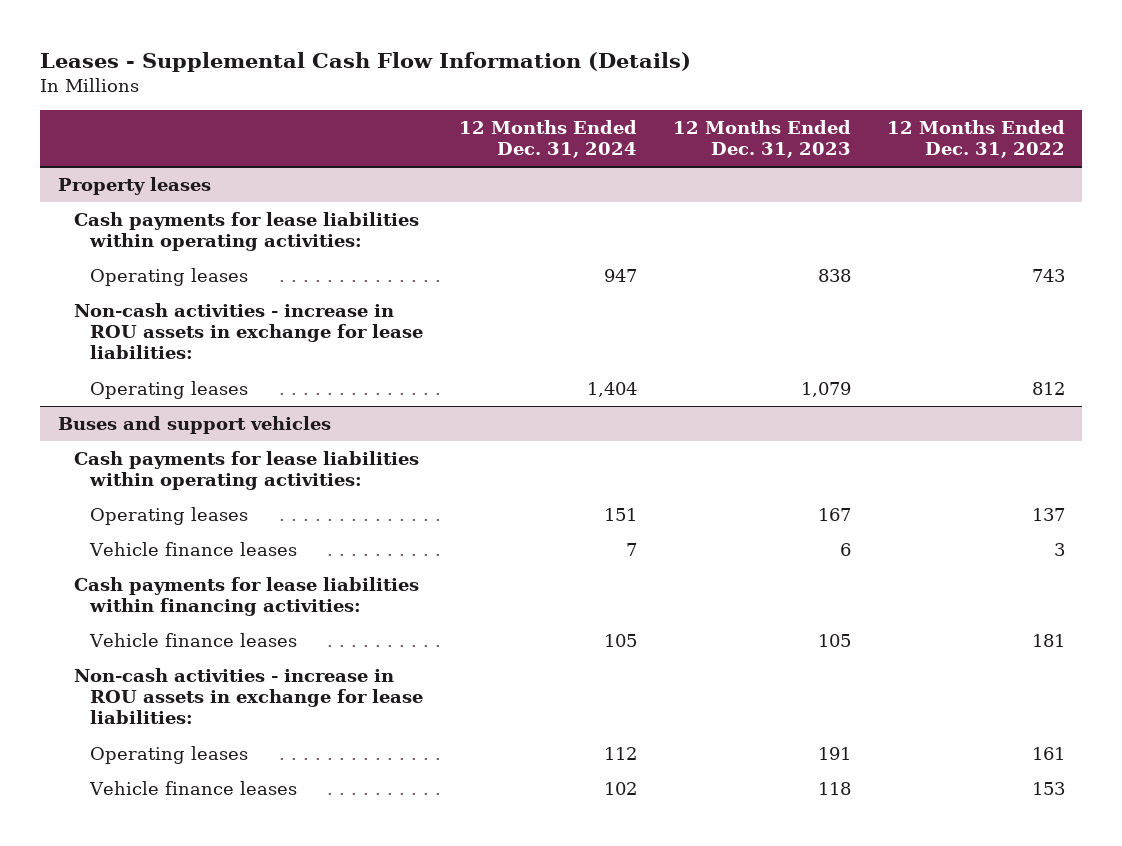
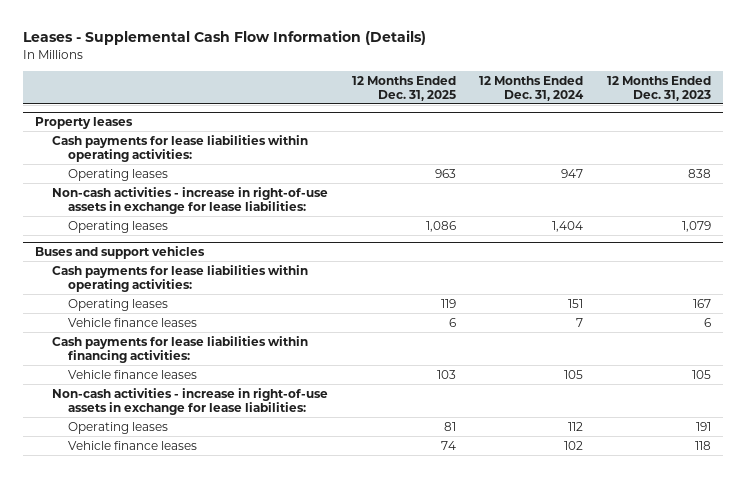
- | 12 Months Ended Dec. 31, 2024 | 12 Months Ended Dec. 31, 2023 | 12 Months Ended Dec. 31, 2022
+ | 12 Months Ended Dec. 31, 2025 | 12 Months Ended Dec. 31, 2024 | 12 Months Ended Dec. 31, 2023
@ Property leases
- Non-cash activities - increase in ROU assets in exchange for lease liabilities:
+ Non-cash activities - increase in right-of-use assets in exchange for lease liabilities:
@ Buses and support vehicles
- Non-cash activities - increase in ROU assets in exchange for lease liabilities:
+ Non-cash activities - increase in right-of-use assets in exchange for lease liabilities:

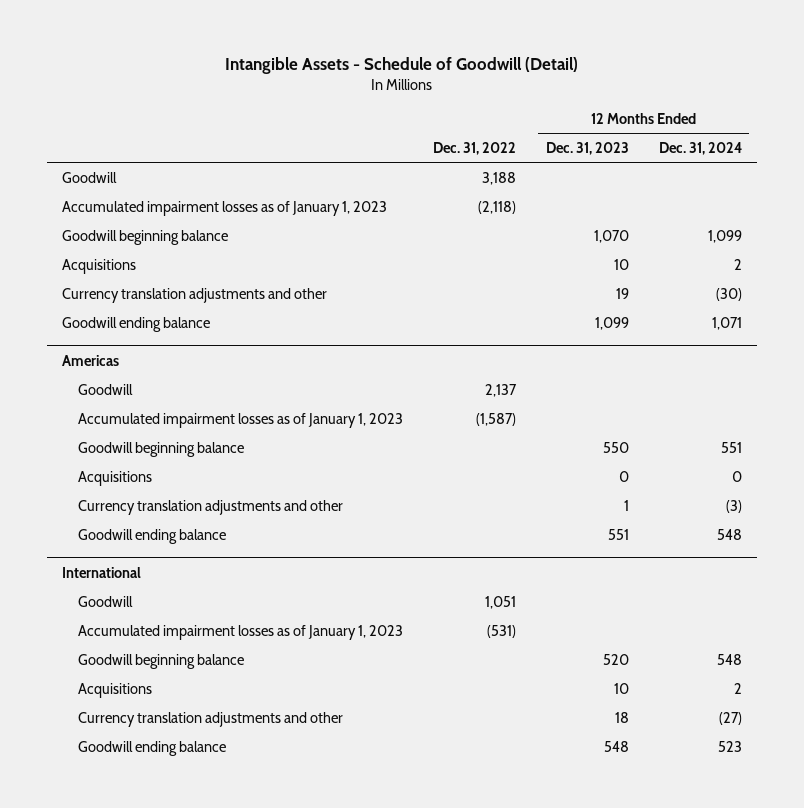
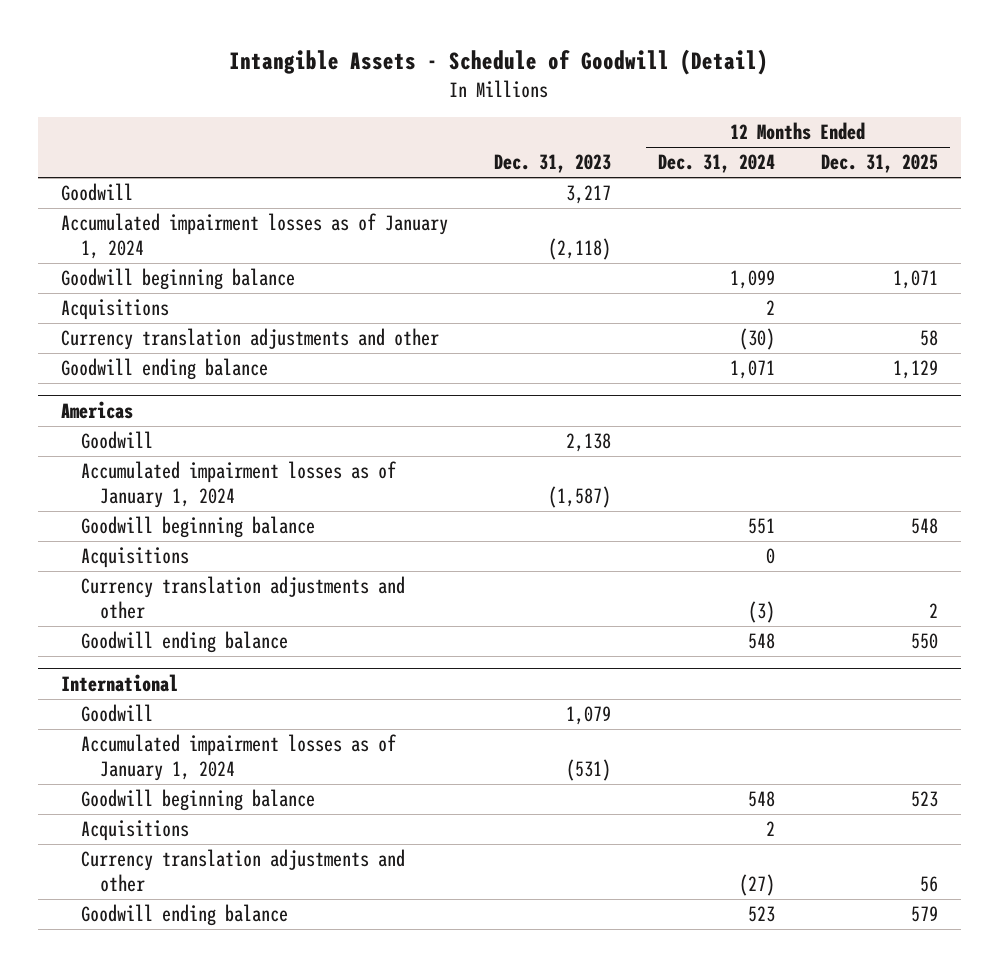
- | Dec. 31, 2022 | 12 Months Ended Dec. 31, 2023 | 12 Months Ended Dec. 31, 2024
+ | Dec. 31, 2023 | 12 Months Ended Dec. 31, 2024 | 12 Months Ended Dec. 31, 2025
- Accumulated impairment losses as of January 1, 2023 | (2,118) | |
+ Accumulated impairment losses as of January 1, 2024 | (2,118) | |
@ Americas
- Accumulated impairment losses as of January 1, 2023 | (1,587) | |
+ Accumulated impairment losses as of January 1, 2024 | (1,587) | |
@ International
- Accumulated impairment losses as of January 1, 2023 | (531) | |
+ Accumulated impairment losses as of January 1, 2024 | (531) | |

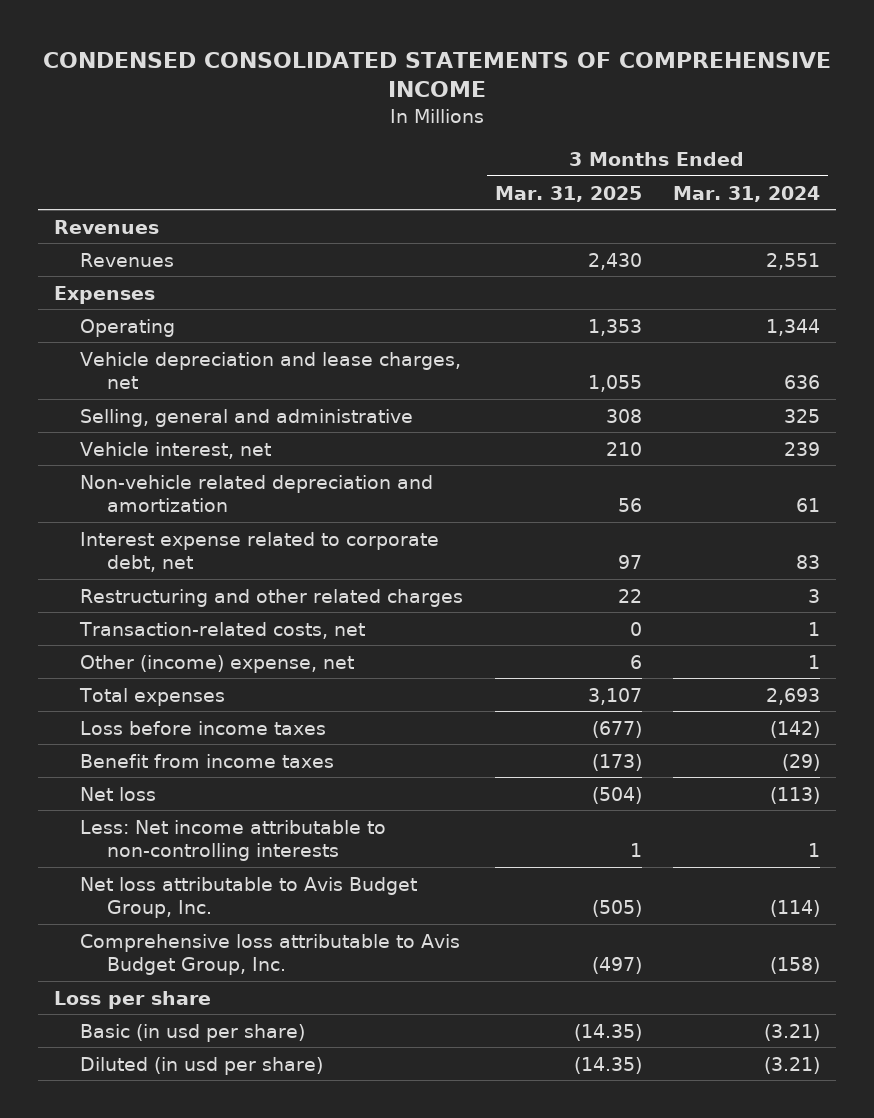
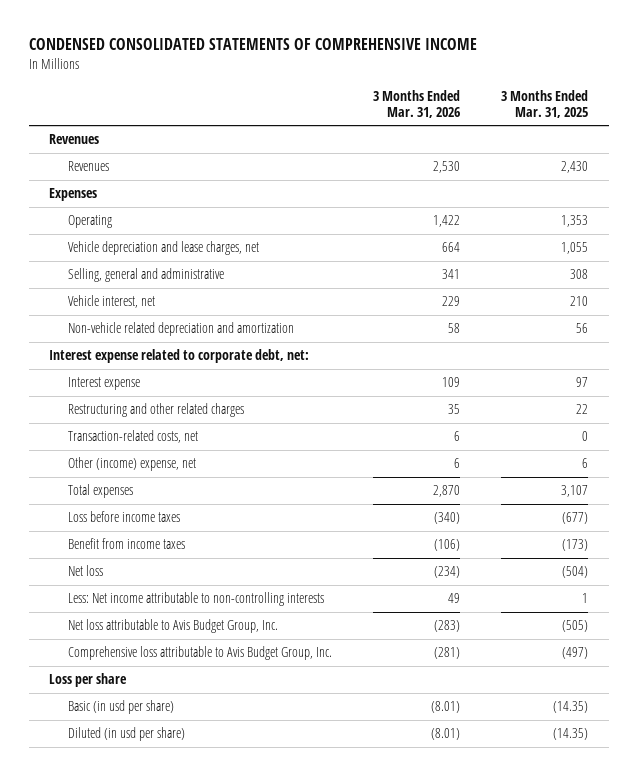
- | 3 Months Ended Mar. 31, 2025 | 3 Months Ended Mar. 31, 2024
+ | 3 Months Ended Mar. 31, 2026 | 3 Months Ended Mar. 31, 2025
- Interest expense related to corporate debt, net | 97 | 83
+ Interest expense related to corporate debt, net:
+ Interest expense | 109 | 97

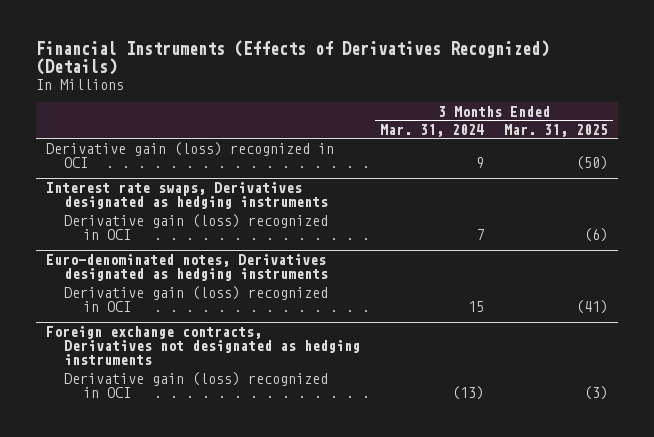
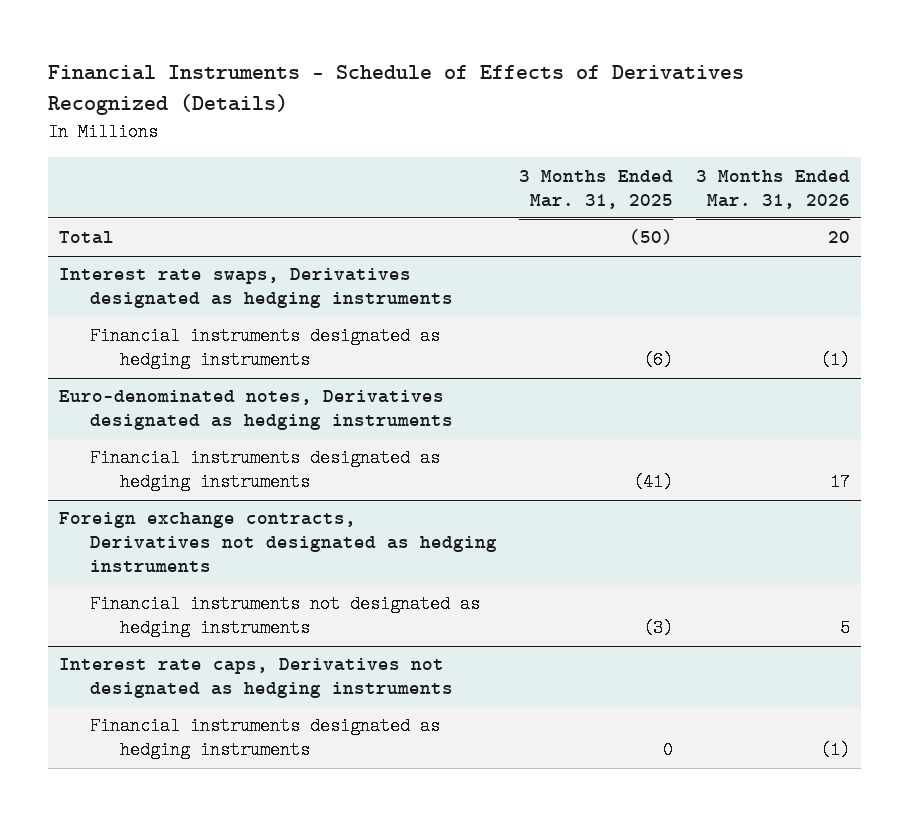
- Financial Instruments (Effects of Derivatives Recognized) (Details)
+ Financial Instruments - Schedule of Effects of Derivatives Recognized (Details)
- | 3 Months Ended Mar. 31, 2024 | 3 Months Ended Mar. 31, 2025
+ | 3 Months Ended Mar. 31, 2025 | 3 Months Ended Mar. 31, 2026
- Derivative gain (loss) recognized in OCI | 9 | (50)
+ Total | (50) | 20
@ Interest rate swaps, Derivatives designated as hedging instruments
- Derivative gain (loss) recognized in OCI | 7 | (6)
+ Financial instruments designated as hedging instruments | (6) | (1)
@ Euro-denominated notes, Derivatives designated as hedging instruments
- Derivative gain (loss) recognized in OCI | 15 | (41)
+ Financial instruments designated as hedging instruments | (41) | 17
@ Foreign exchange contracts, Derivatives not designated as hedging instruments
- Derivative gain (loss) recognized in OCI | (13) | (3)
+ Financial instruments not designated as hedging instruments | (3) | 5
+ Interest rate caps, Derivatives not designated as hedging instruments
+ Financial instruments designated as hedging instruments | 0 | (1)

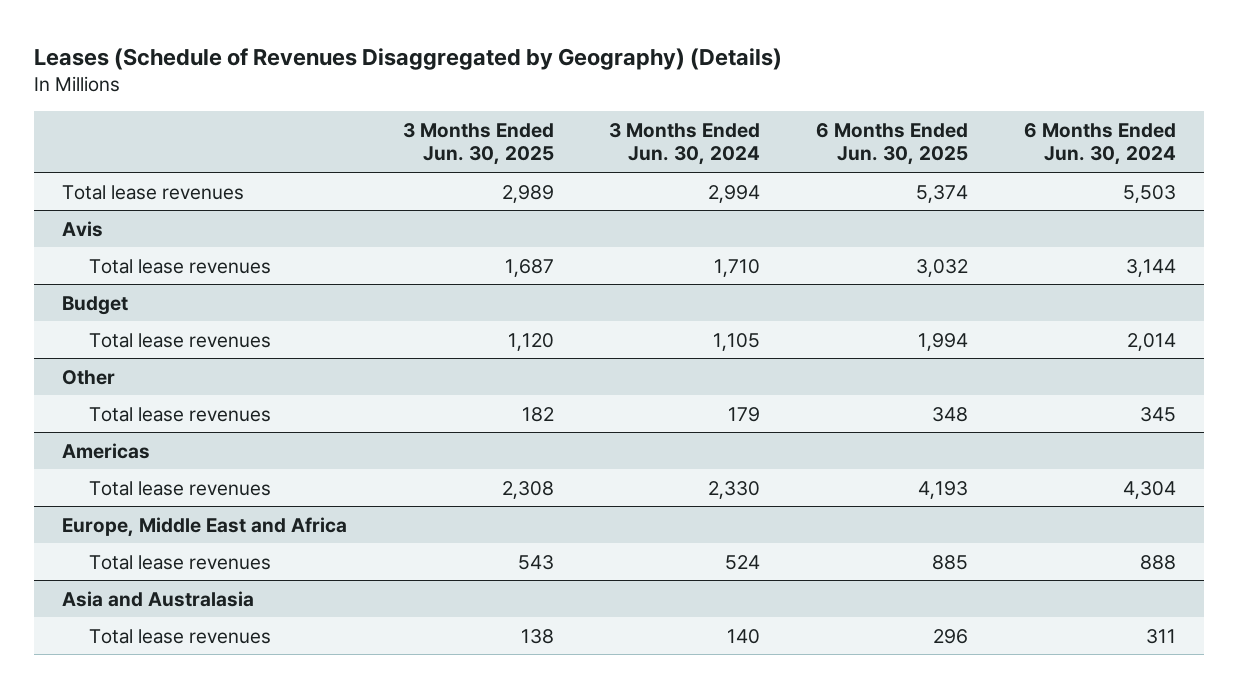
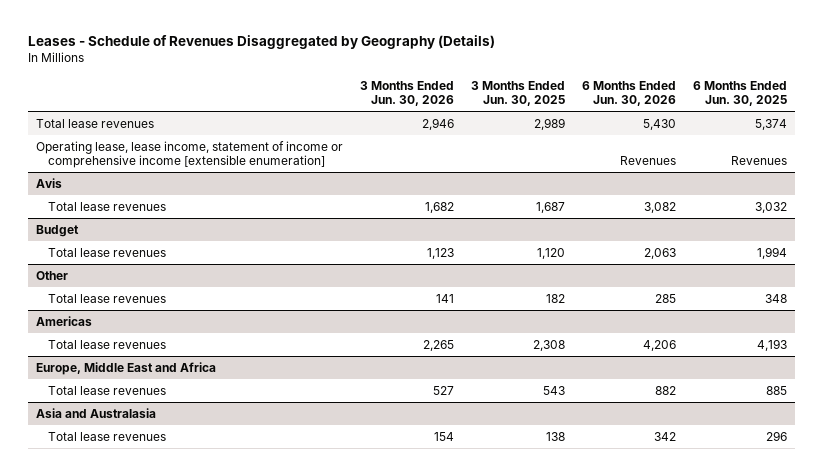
- Leases (Schedule of Revenues Disaggregated by Geography) (Details)
+ Leases - Schedule of Revenues Disaggregated by Geography (Details)
- | 3 Months Ended Jun. 30, 2025 | 3 Months Ended Jun. 30, 2024 | 6 Months Ended Jun. 30, 2025 | 6 Months Ended Jun. 30, 2024
+ | 3 Months Ended Jun. 30, 2026 | 3 Months Ended Jun. 30, 2025 | 6 Months Ended Jun. 30, 2026 | 6 Months Ended Jun. 30, 2025
+ Operating lease, lease income, statement of income or comprehensive income [extensible enumeration] | | | Revenues | Revenues

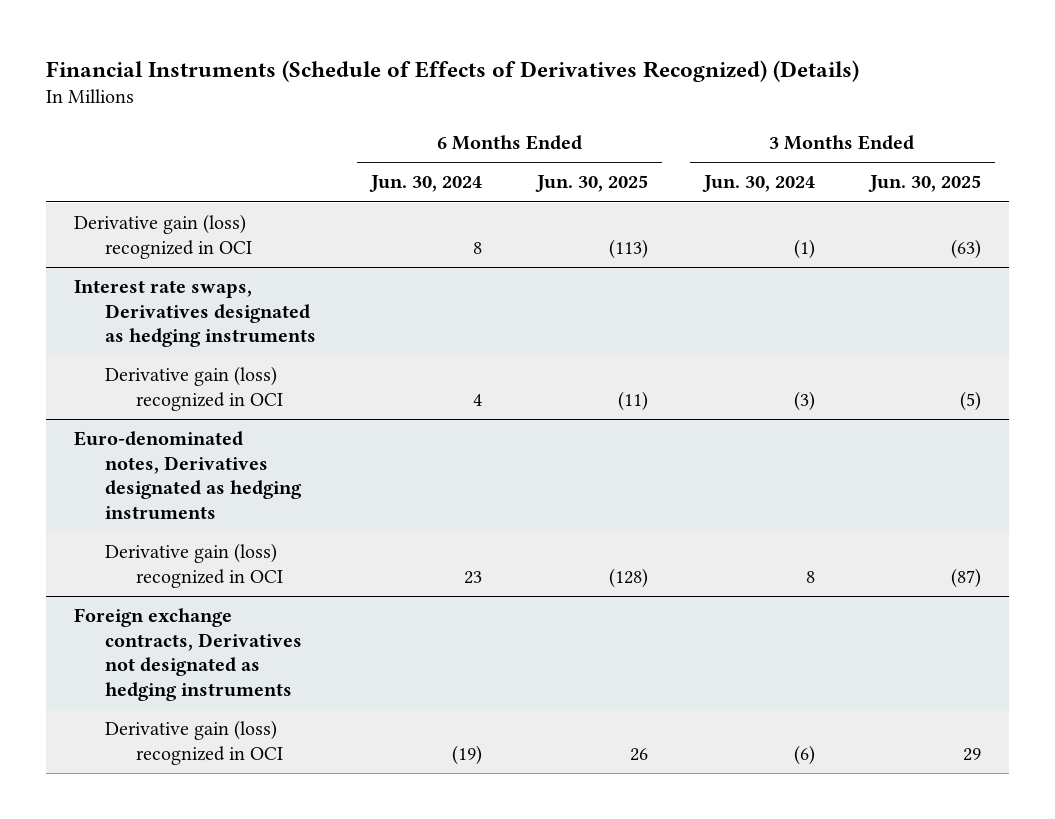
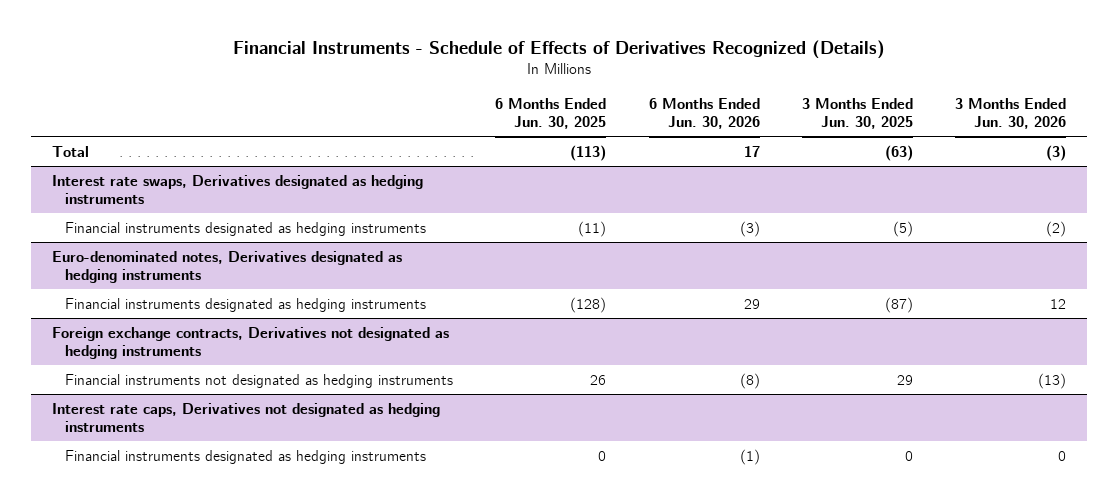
- Financial Instruments (Schedule of Effects of Derivatives Recognized) (Details)
+ Financial Instruments - Schedule of Effects of Derivatives Recognized (Details)
- | 6 Months Ended Jun. 30, 2024 | 6 Months Ended Jun. 30, 2025 | 3 Months Ended Jun. 30, 2024 | 3 Months Ended Jun. 30, 2025
+ | 6 Months Ended Jun. 30, 2025 | 6 Months Ended Jun. 30, 2026 | 3 Months Ended Jun. 30, 2025 | 3 Months Ended Jun. 30, 2026
- Derivative gain (loss) recognized in OCI | 8 | (113) | (1) | (63)
+ Total | (113) | 17 | (63) | (3)
@ Interest rate swaps, Derivatives designated as hedging instruments
- Derivative gain (loss) recognized in OCI | 4 | (11) | (3) | (5)
+ Financial instruments designated as hedging instruments | (11) | (3) | (5) | (2)
@ Euro-denominated notes, Derivatives designated as hedging instruments
- Derivative gain (loss) recognized in OCI | 23 | (128) | 8 | (87)
+ Financial instruments designated as hedging instruments | (128) | 29 | (87) | 12
@ Foreign exchange contracts, Derivatives not designated as hedging instruments
- Derivative gain (loss) recognized in OCI | (19) | 26 | (6) | 29
+ Financial instruments not designated as hedging instruments | 26 | (8) | 29 | (13)
+ Interest rate caps, Derivatives not designated as hedging instruments
+ Financial instruments designated as hedging instruments | 0 | (1) | 0 | 0

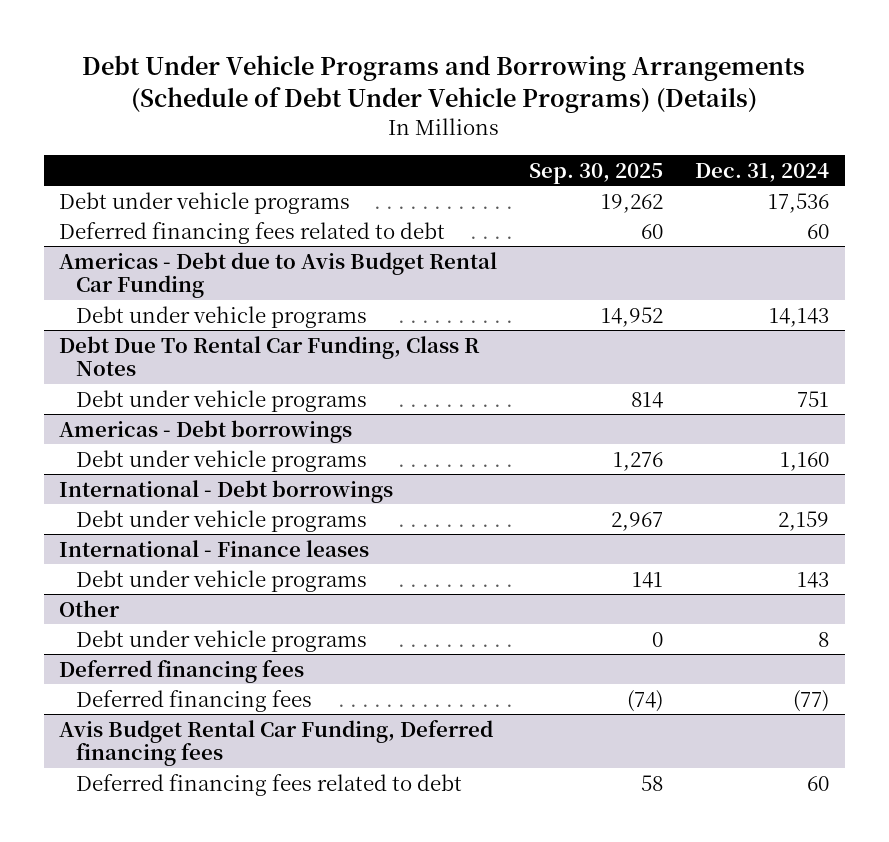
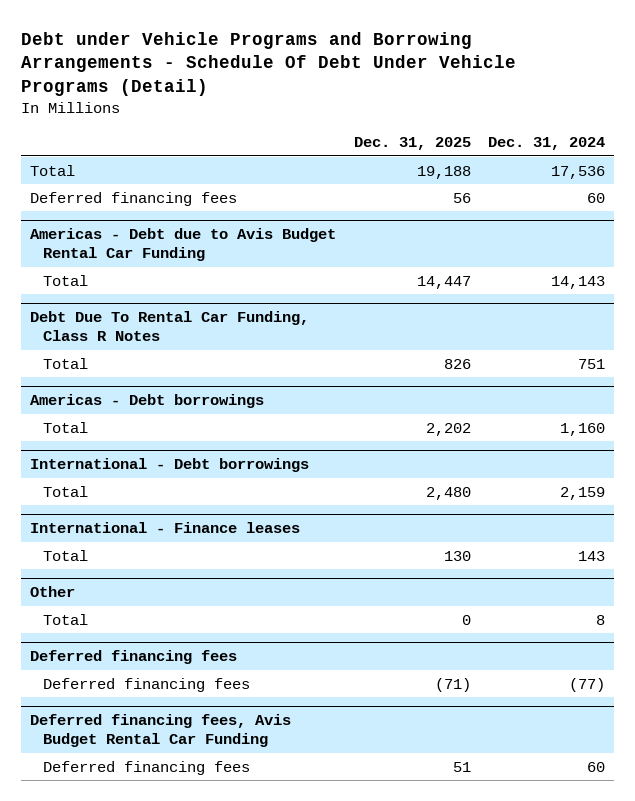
- Debt Under Vehicle Programs and Borrowing Arrangements (Schedule of Debt Under Vehicle Programs) (Details)
+ Debt under Vehicle Programs and Borrowing Arrangements - Schedule Of Debt Under Vehicle Programs (Detail)
- | Sep. 30, 2025 | Dec. 31, 2024
+ | Dec. 31, 2025 | Dec. 31, 2024
- Debt under vehicle programs | 19,262 | 17,536
- Deferred financing fees related to debt | 60 | 60
+ Total | 19,188 | 17,536
+ Deferred financing fees | 56 | 60
@ Americas - Debt due to Avis Budget Rental Car Funding
- Debt under vehicle programs | 14,952 | 14,143
+ Total | 14,447 | 14,143
@ Debt Due To Rental Car Funding, Class R Notes
- Debt under vehicle programs | 814 | 751
+ Total | 826 | 751
@ Americas - Debt borrowings
- Debt under vehicle programs | 1,276 | 1,160
+ Total | 2,202 | 1,160
@ International - Debt borrowings
- Debt under vehicle programs | 2,967 | 2,159
+ Total | 2,480 | 2,159
@ International - Finance leases
- Debt under vehicle programs | 141 | 143
+ Total | 130 | 143
@ Other
- Debt under vehicle programs | 0 | 8
+ Total | 0 | 8
- Avis Budget Rental Car Funding, Deferred financing fees
- Deferred financing fees related to debt | 58 | 60
+ Deferred financing fees, Avis Budget Rental Car Funding
+ Deferred financing fees | 51 | 60

